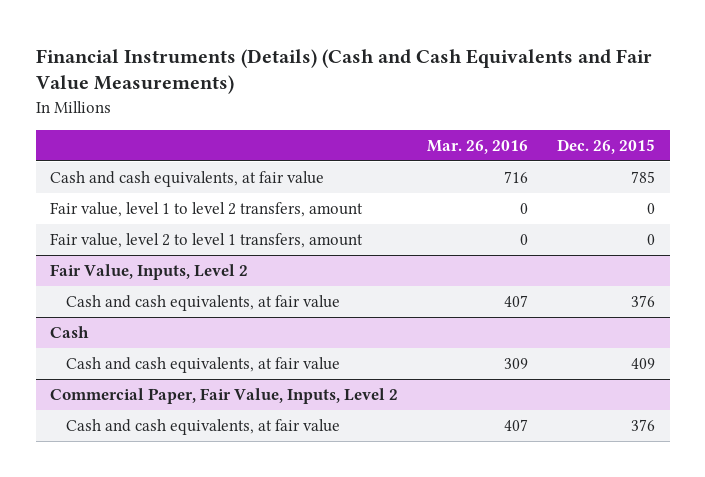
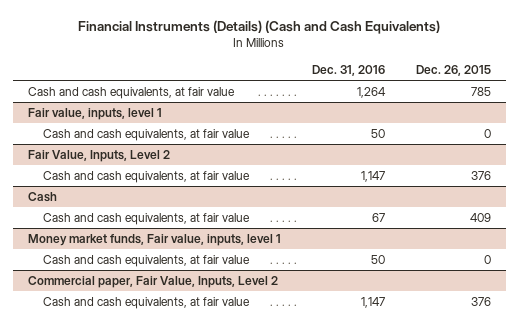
- Financial Instruments (Details) (Cash and Cash Equivalents and Fair Value Measurements)
+ Financial Instruments (Details) (Cash and Cash Equivalents)
- | Mar. 26, 2016 | Dec. 26, 2015
+ | Dec. 31, 2016 | Dec. 26, 2015
- Fair value, level 1 to level 2 transfers, amount | 0 | 0
- Fair value, level 2 to level 1 transfers, amount | 0 | 0
+ Fair value, inputs, level 1
+ Cash and cash equivalents, at fair value | 50 | 0
- Commercial Paper, Fair Value, Inputs, Level 2
+ Money market funds, Fair value, inputs, level 1
+ Cash and cash equivalents, at fair value | 50 | 0
+ Commercial paper, Fair Value, Inputs, Level 2

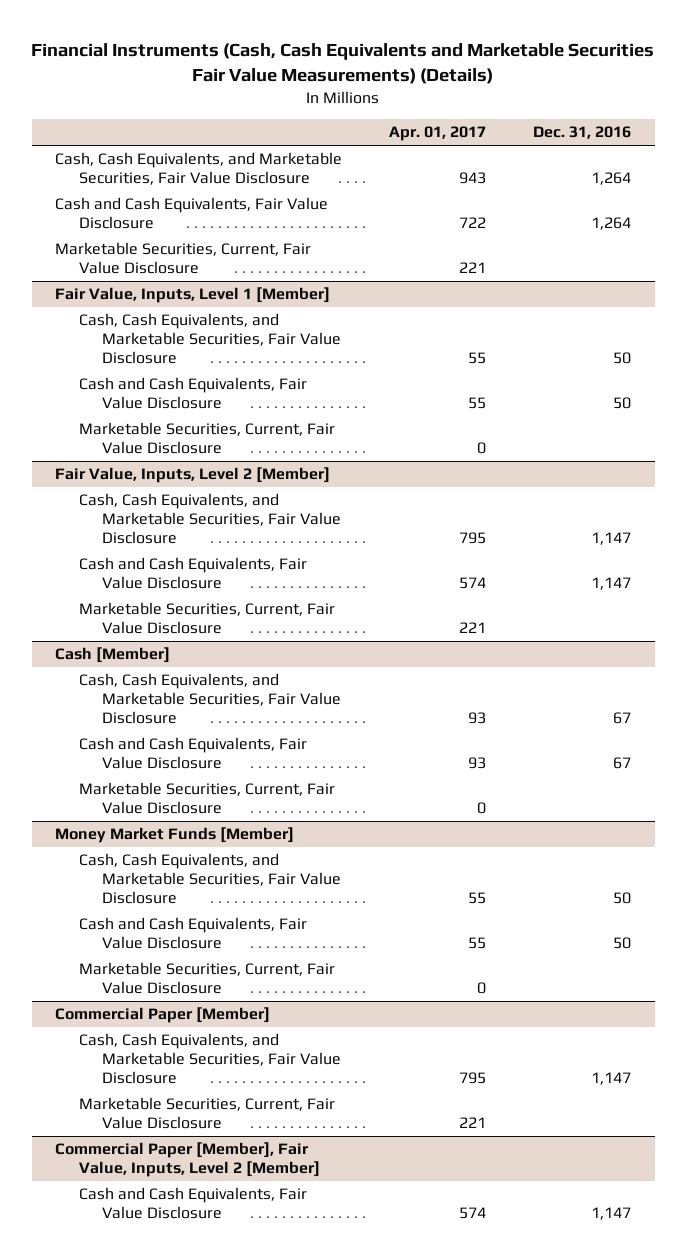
- Financial Instruments (Details) (Cash and Cash Equivalents)
+ Financial Instruments (Cash, Cash Equivalents and Marketable Securities Fair Value Measurements) (Details)
- | Dec. 31, 2016 | Dec. 26, 2015
+ | Apr. 01, 2017 | Dec. 31, 2016
- Cash and cash equivalents, at fair value | 1,264 | 785
- Fair value, inputs, level 1
- Cash and cash equivalents, at fair value | 50 | 0
- Fair Value, Inputs, Level 2
- Cash and cash equivalents, at fair value | 1,147 | 376
- Cash
- Cash and cash equivalents, at fair value | 67 | 409
- Money market funds, Fair value, inputs, level 1
- Cash and cash equivalents, at fair value | 50 | 0
- Commercial paper, Fair Value, Inputs, Level 2
- Cash and cash equivalents, at fair value | 1,147 | 376
+ Cash, Cash Equivalents, and Marketable Securities, Fair Value Disclosure | 943 | 1,264
+ Cash and Cash Equivalents, Fair Value Disclosure | 722 | 1,264
+ Marketable Securities, Current, Fair Value Disclosure | 221 |
+ Fair Value, Inputs, Level 1 [Member]
+ Cash, Cash Equivalents, and Marketable Securities, Fair Value Disclosure | 55 | 50
+ Cash and Cash Equivalents, Fair Value Disclosure | 55 | 50
+ Marketable Securities, Current, Fair Value Disclosure | 0 |
+ Fair Value, Inputs, Level 2 [Member]
+ Cash, Cash Equivalents, and Marketable Securities, Fair Value Disclosure | 795 | 1,147
+ Cash and Cash Equivalents, Fair Value Disclosure | 574 | 1,147
+ Marketable Securities, Current, Fair Value Disclosure | 221 |
+ Cash [Member]
+ Cash, Cash Equivalents, and Marketable Securities, Fair Value Disclosure | 93 | 67
+ Cash and Cash Equivalents, Fair Value Disclosure | 93 | 67
+ Marketable Securities, Current, Fair Value Disclosure | 0 |
+ Money Market Funds [Member]
+ Cash, Cash Equivalents, and Marketable Securities, Fair Value Disclosure | 55 | 50
+ Cash and Cash Equivalents, Fair Value Disclosure | 55 | 50
+ Marketable Securities, Current, Fair Value Disclosure | 0 |
+ Commercial Paper [Member]
+ Cash, Cash Equivalents, and Marketable Securities, Fair Value Disclosure | 795 | 1,147
+ Marketable Securities, Current, Fair Value Disclosure | 221 |
+ Commercial Paper [Member], Fair Value, Inputs, Level 2 [Member]
+ Cash and Cash Equivalents, Fair Value Disclosure | 574 | 1,147

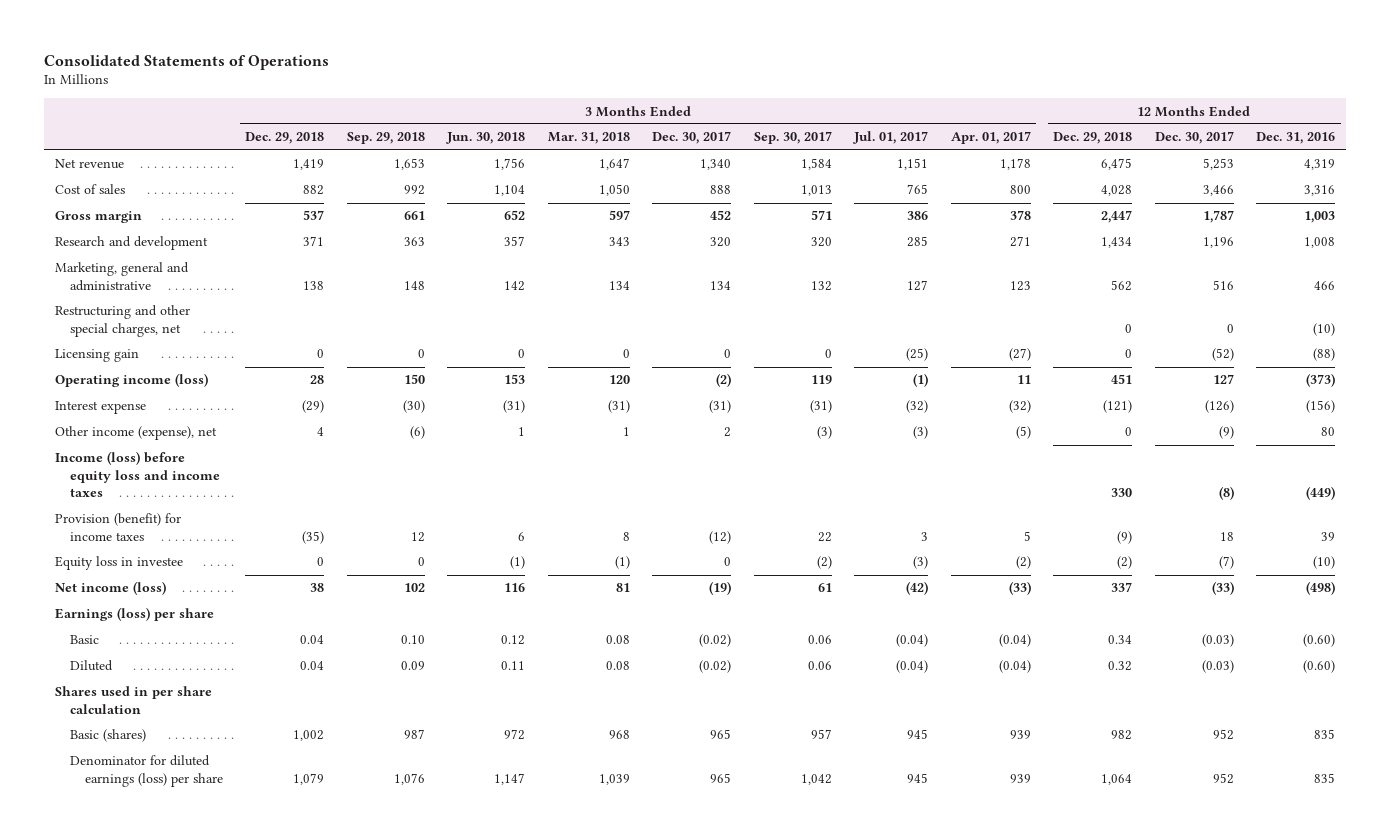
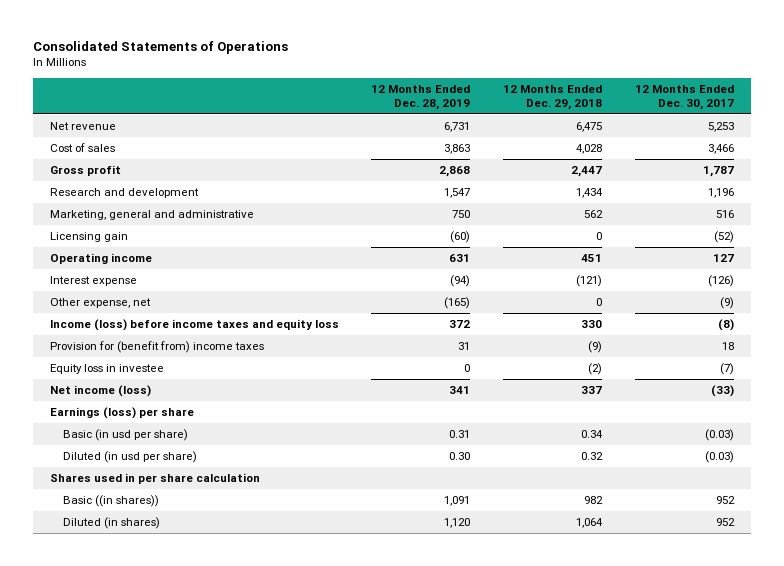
- | 3 Months Ended Dec. 29, 2018 | 3 Months Ended Sep. 29, 2018 | 3 Months Ended Jun. 30, 2018 | 3 Months Ended Mar. 31, 2018 | 3 Months Ended Dec. 30, 2017 | 3 Months Ended Sep. 30, 2017 | 3 Months Ended Jul. 01, 2017 | 3 Months Ended Apr. 01, 2017 | 12 Months Ended Dec. 29, 2018 | 12 Months Ended Dec. 30, 2017 | 12 Months Ended Dec. 31, 2016
+ | 12 Months Ended Dec. 28, 2019 | 12 Months Ended Dec. 29, 2018 | 12 Months Ended Dec. 30, 2017
- Gross margin | 537 | 661 | 652 | 597 | 452 | 571 | 386 | 378 | 2,447 | 1,787 | 1,003
+ Gross profit | 2,868 | 2,447 | 1,787
- Restructuring and other special charges, net | | | | | | | | | 0 | 0 | (10)
- Operating income (loss) | 28 | 150 | 153 | 120 | (2) | 119 | (1) | 11 | 451 | 127 | (373)
+ Operating income | 631 | 451 | 127
- Other income (expense), net | 4 | (6) | 1 | 1 | 2 | (3) | (3) | (5) | 0 | (9) | 80
- Income (loss) before equity loss and income taxes | | | | | | | | | 330 | (8) | (449)
- Provision (benefit) for income taxes | (35) | 12 | 6 | 8 | (12) | 22 | 3 | 5 | (9) | 18 | 39
+ Other expense, net | (165) | 0 | (9)
+ Income (loss) before income taxes and equity loss | 372 | 330 | (8)
+ Provision for (benefit from) income taxes | 31 | (9) | 18
- Basic | 0.04 | 0.10 | 0.12 | 0.08 | (0.02) | 0.06 | (0.04) | (0.04) | 0.34 | (0.03) | (0.60)
- Diluted | 0.04 | 0.09 | 0.11 | 0.08 | (0.02) | 0.06 | (0.04) | (0.04) | 0.32 | (0.03) | (0.60)
+ Basic (in usd per share) | 0.31 | 0.34 | (0.03)
+ Diluted (in usd per share) | 0.30 | 0.32 | (0.03)
- Basic (shares) | 1,002 | 987 | 972 | 968 | 965 | 957 | 945 | 939 | 982 | 952 | 835
- Denominator for diluted earnings (loss) per share | 1,079 | 1,076 | 1,147 | 1,039 | 965 | 1,042 | 945 | 939 | 1,064 | 952 | 835
+ Basic ((in shares)) | 1,091 | 982 | 952
+ Diluted (in shares) | 1,120 | 1,064 | 952

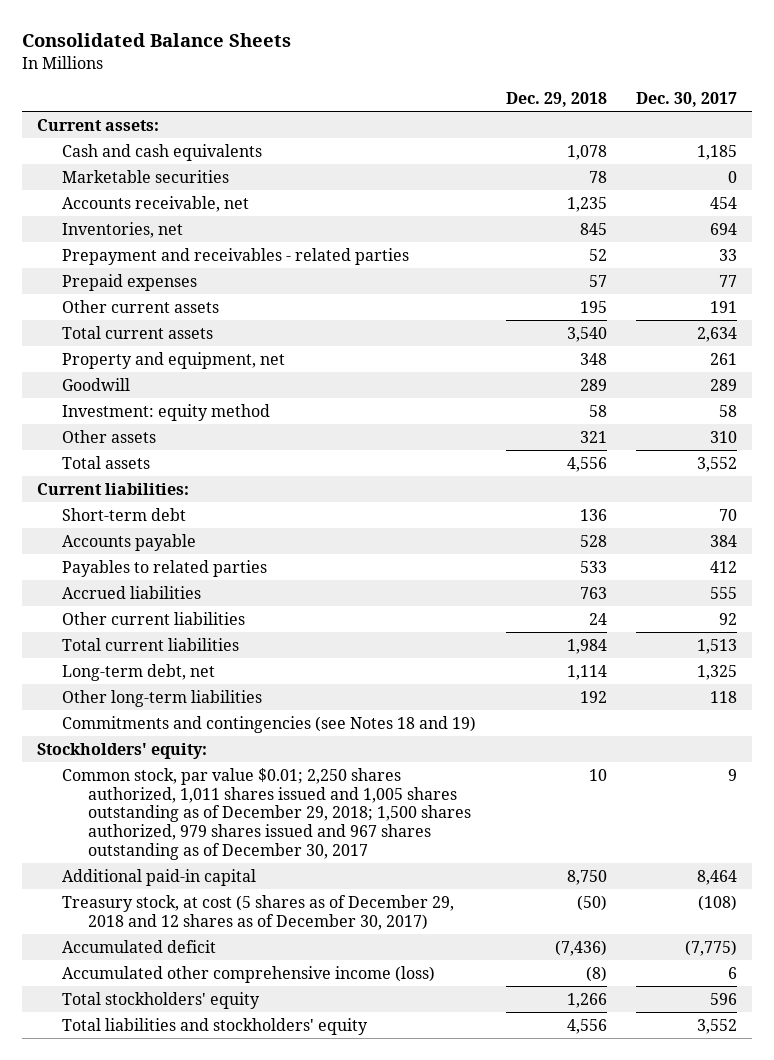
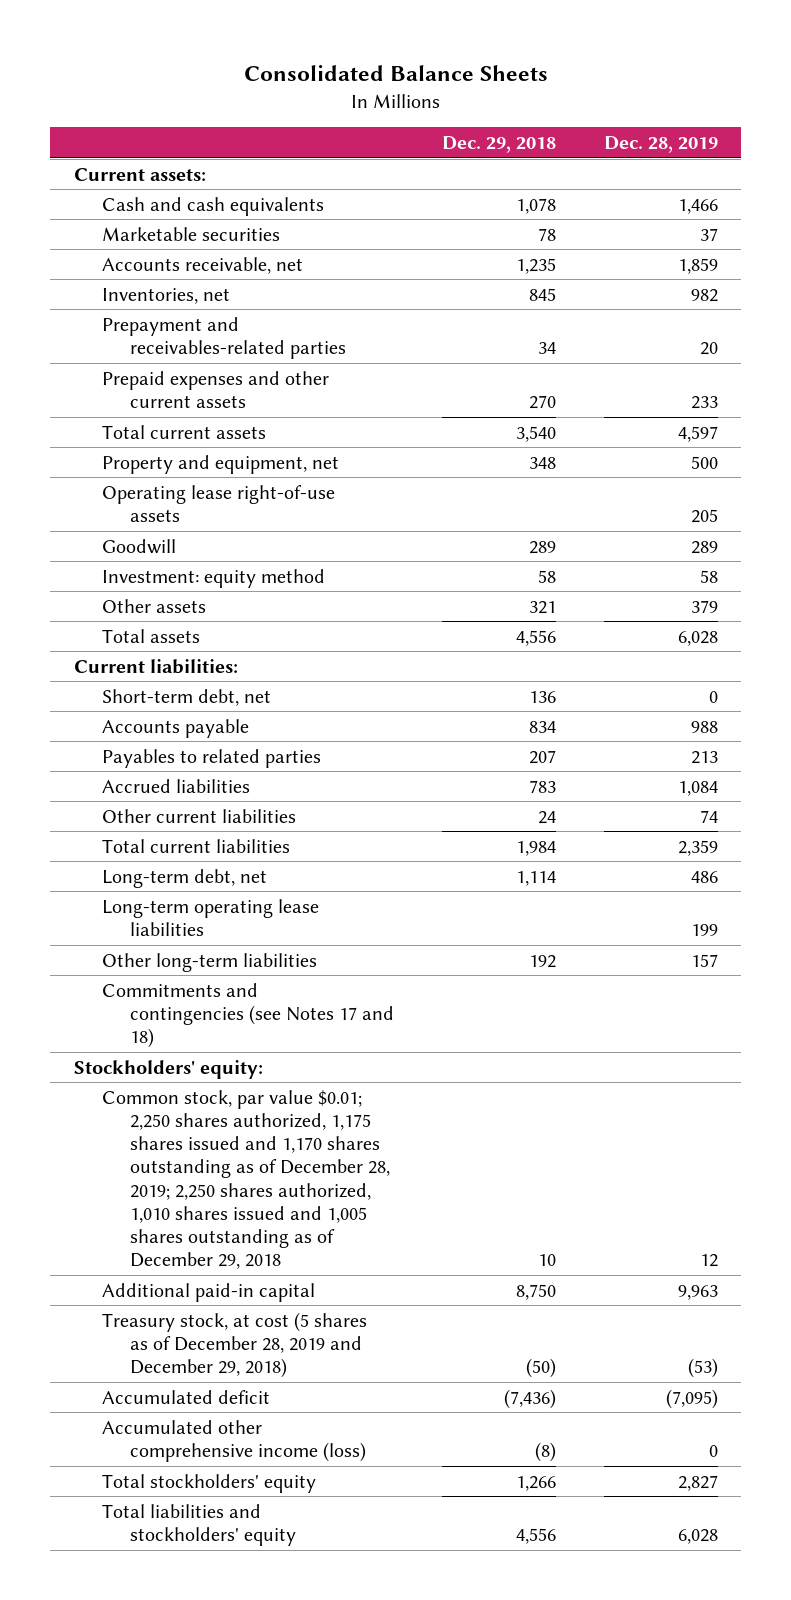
- | Dec. 29, 2018 | Dec. 30, 2017
+ | Dec. 29, 2018 | Dec. 28, 2019
- Prepayment and receivables - related parties | 52 | 33
- Prepaid expenses | 57 | 77
- Other current assets | 195 | 191
+ Prepayment and receivables-related parties | 34 | 20
+ Prepaid expenses and other current assets | 270 | 233
+ Operating lease right-of-use assets | | 205
- Short-term debt | 136 | 70
- Accounts payable | 528 | 384
- Payables to related parties | 533 | 412
- Accrued liabilities | 763 | 555
+ Short-term debt, net | 136 | 0
+ Accounts payable | 834 | 988
+ Payables to related parties | 207 | 213
+ Accrued liabilities | 783 | 1,084
+ Long-term operating lease liabilities | | 199
- Commitments and contingencies (see Notes 18 and 19)
+ Commitments and contingencies (see Notes 17 and 18)
- Common stock, par value $0.01; 2,250 shares authorized, 1,011 shares issued and 1,005 shares outstanding as of December 29, 2018; 1,500 shares authorized, 979 shares issued and 967 shares outstanding as of December 30, 2017 | 10 | 9
+ Common stock, par value $0.01; 2,250 shares authorized, 1,175 shares issued and 1,170 shares outstanding as of December 28, 2019; 2,250 shares authorized, 1,010 shares issued and 1,005 shares outstanding as of December 29, 2018 | 10 | 12
- Treasury stock, at cost (5 shares as of December 29, 2018 and 12 shares as of December 30, 2017) | (50) | (108)
+ Treasury stock, at cost (5 shares as of December 28, 2019 and December 29, 2018) | (50) | (53)

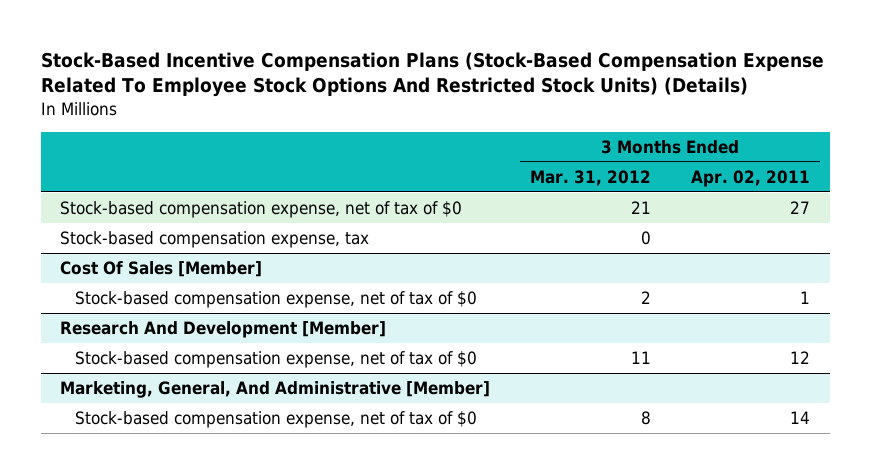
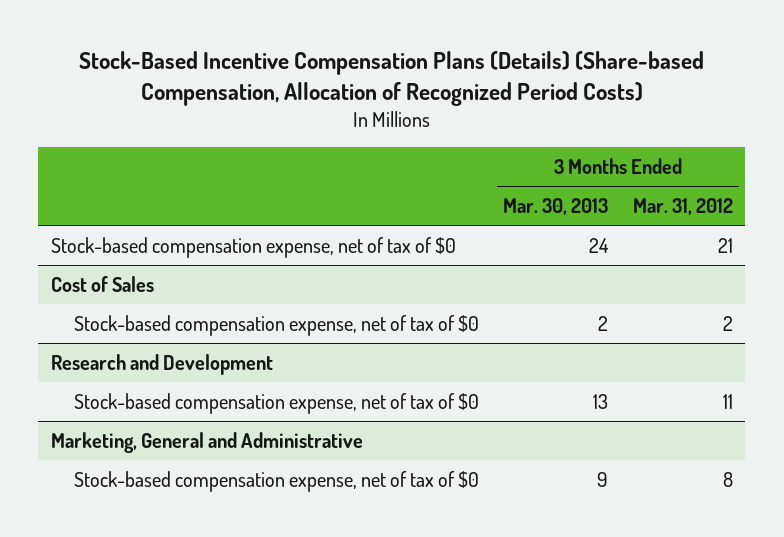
- Stock-Based Incentive Compensation Plans (Stock-Based Compensation Expense Related To Employee Stock Options And Restricted Stock Units) (Details)
+ Stock-Based Incentive Compensation Plans (Details) (Share-based Compensation, Allocation of Recognized Period Costs)
- | 3 Months Ended Mar. 31, 2012 | 3 Months Ended Apr. 02, 2011
+ | 3 Months Ended Mar. 30, 2013 | 3 Months Ended Mar. 31, 2012
- Stock-based compensation expense, tax | 0 |
- Cost Of Sales [Member]
+ Cost of Sales
- Research And Development [Member]
+ Research and Development
- Marketing, General, And Administrative [Member]
+ Marketing, General and Administrative

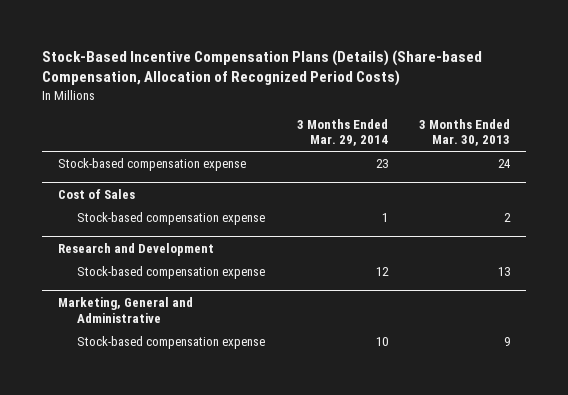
- | 3 Months Ended Mar. 30, 2013 | 3 Months Ended Mar. 31, 2012
+ | 3 Months Ended Mar. 29, 2014 | 3 Months Ended Mar. 30, 2013
- Stock-based compensation expense, net of tax of $0 | 24 | 21
+ Stock-based compensation expense | 23 | 24
@ Cost of Sales
- Stock-based compensation expense, net of tax of $0 | 2 | 2
+ Stock-based compensation expense | 1 | 2
@ Research and Development
- Stock-based compensation expense, net of tax of $0 | 13 | 11
+ Stock-based compensation expense | 12 | 13
@ Marketing, General and Administrative
- Stock-based compensation expense, net of tax of $0 | 9 | 8
+ Stock-based compensation expense | 10 | 9

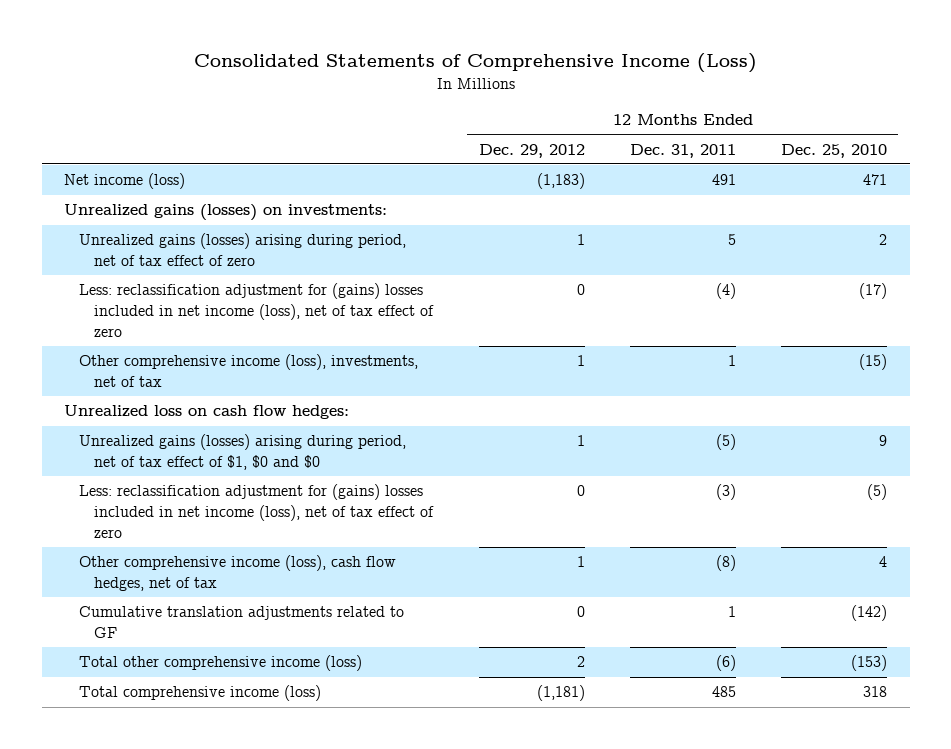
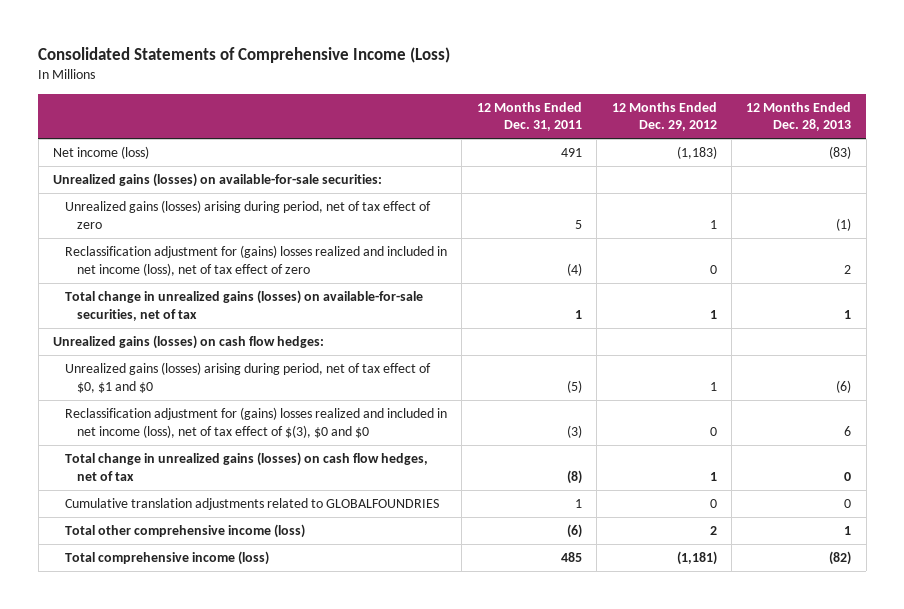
- | 12 Months Ended Dec. 29, 2012 | 12 Months Ended Dec. 31, 2011 | 12 Months Ended Dec. 25, 2010
+ | 12 Months Ended Dec. 31, 2011 | 12 Months Ended Dec. 29, 2012 | 12 Months Ended Dec. 28, 2013
- Unrealized gains (losses) on investments:
+ Unrealized gains (losses) on available-for-sale securities:
- Less: reclassification adjustment for (gains) losses included in net income (loss), net of tax effect of zero | 0 | (4) | (17)
- Other comprehensive income (loss), investments, net of tax | 1 | 1 | (15)
- Unrealized loss on cash flow hedges:
- Unrealized gains (losses) arising during period, net of tax effect of $1, $0 and $0 | 1 | (5) | 9
- Less: reclassification adjustment for (gains) losses included in net income (loss), net of tax effect of zero | 0 | (3) | (5)
- Other comprehensive income (loss), cash flow hedges, net of tax | 1 | (8) | 4
- Cumulative translation adjustments related to GF | 0 | 1 | (142)
+ Reclassification adjustment for (gains) losses realized and included in net income (loss), net of tax effect of zero | (4) | 0 | 2
+ Total change in unrealized gains (losses) on available-for-sale securities, net of tax | 1 | 1 | 1
+ Unrealized gains (losses) on cash flow hedges:
+ Unrealized gains (losses) arising during period, net of tax effect of $0, $1 and $0 | (5) | 1 | (6)
+ Reclassification adjustment for (gains) losses realized and included in net income (loss), net of tax effect of $(3), $0 and $0 | (3) | 0 | 6
+ Total change in unrealized gains (losses) on cash flow hedges, net of tax | (8) | 1 | 0
+ Cumulative translation adjustments related to GLOBALFOUNDRIES | 1 | 0 | 0

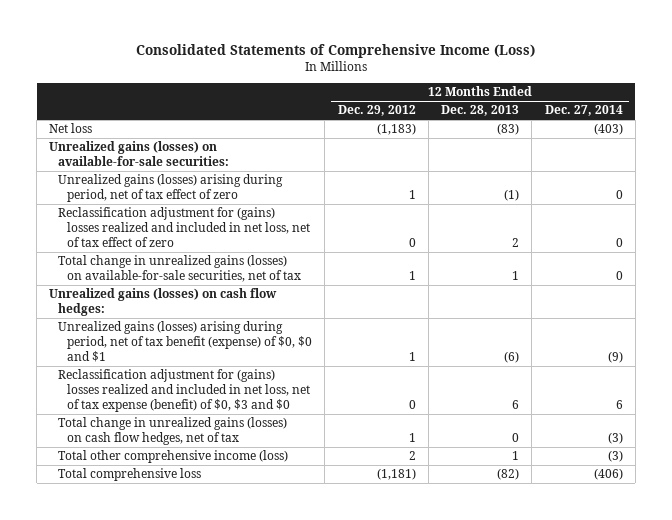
- | 12 Months Ended Dec. 31, 2011 | 12 Months Ended Dec. 29, 2012 | 12 Months Ended Dec. 28, 2013
+ | 12 Months Ended Dec. 29, 2012 | 12 Months Ended Dec. 28, 2013 | 12 Months Ended Dec. 27, 2014
- Net income (loss) | 491 | (1,183) | (83)
+ Net loss | (1,183) | (83) | (403)
- Reclassification adjustment for (gains) losses realized and included in net income (loss), net of tax effect of zero | (4) | 0 | 2
+ Reclassification adjustment for (gains) losses realized and included in net loss, net of tax effect of zero | 0 | 2 | 0
- Unrealized gains (losses) arising during period, net of tax effect of $0, $1 and $0 | (5) | 1 | (6)
- Reclassification adjustment for (gains) losses realized and included in net income (loss), net of tax effect of $(3), $0 and $0 | (3) | 0 | 6
+ Unrealized gains (losses) arising during period, net of tax benefit (expense) of $0, $0 and $1 | 1 | (6) | (9)
+ Reclassification adjustment for (gains) losses realized and included in net loss, net of tax expense (benefit) of $0, $3 and $0 | 0 | 6 | 6
- Cumulative translation adjustments related to GLOBALFOUNDRIES | 1 | 0 | 0
- Total comprehensive income (loss) | 485 | (1,181) | (82)
+ Total comprehensive loss | (1,181) | (82) | (406)

